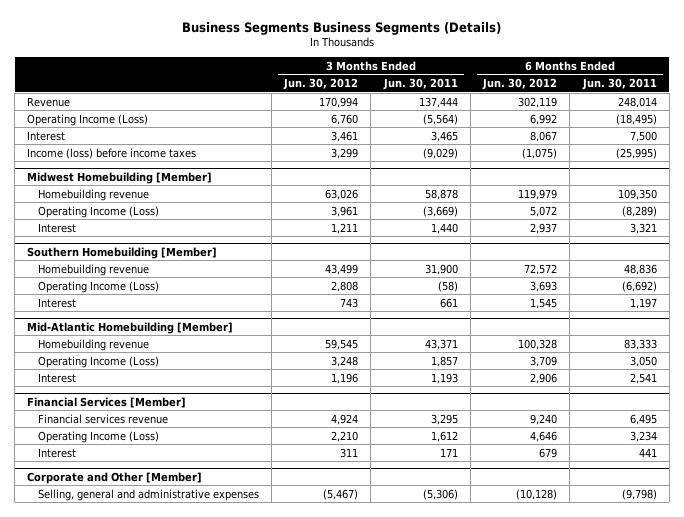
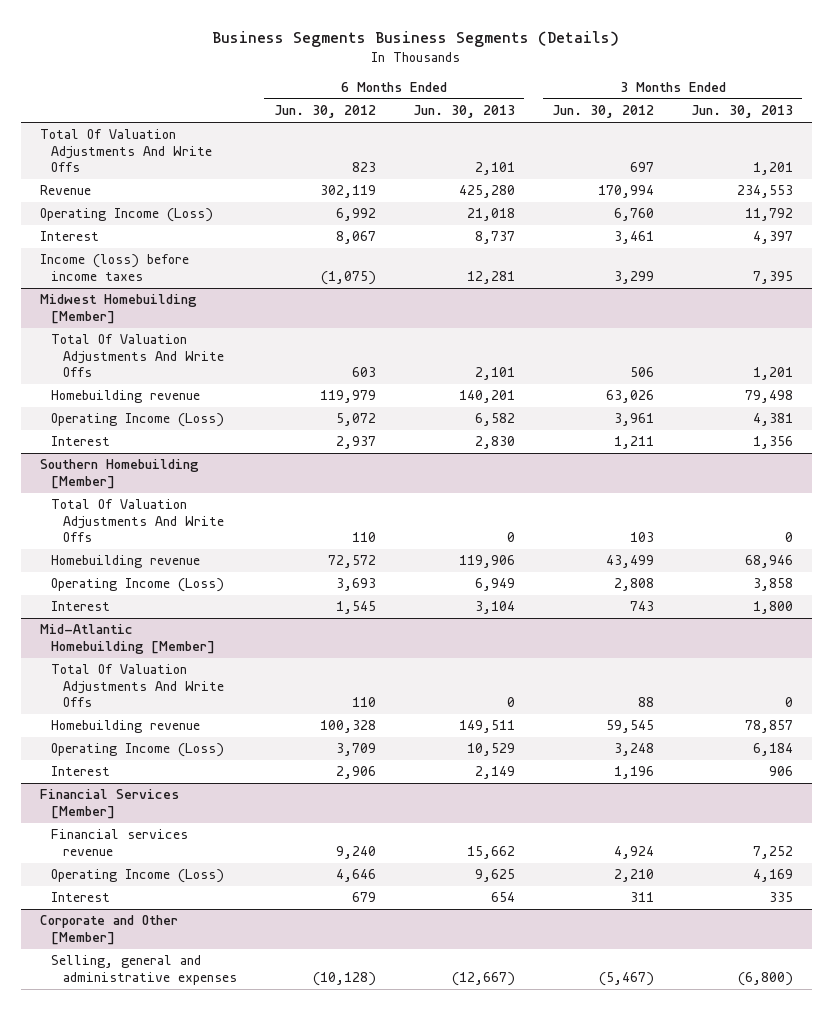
- | 3 Months Ended Jun. 30, 2012 | 3 Months Ended Jun. 30, 2011 | 6 Months Ended Jun. 30, 2012 | 6 Months Ended Jun. 30, 2011
+ | 6 Months Ended Jun. 30, 2012 | 6 Months Ended Jun. 30, 2013 | 3 Months Ended Jun. 30, 2012 | 3 Months Ended Jun. 30, 2013
+ Total Of Valuation Adjustments And Write Offs | 823 | 2,101 | 697 | 1,201
@ Midwest Homebuilding [Member]
+ Total Of Valuation Adjustments And Write Offs | 603 | 2,101 | 506 | 1,201
@ Southern Homebuilding [Member]
+ Total Of Valuation Adjustments And Write Offs | 110 | 0 | 103 | 0
@ Mid-Atlantic Homebuilding [Member]
+ Total Of Valuation Adjustments And Write Offs | 110 | 0 | 88 | 0

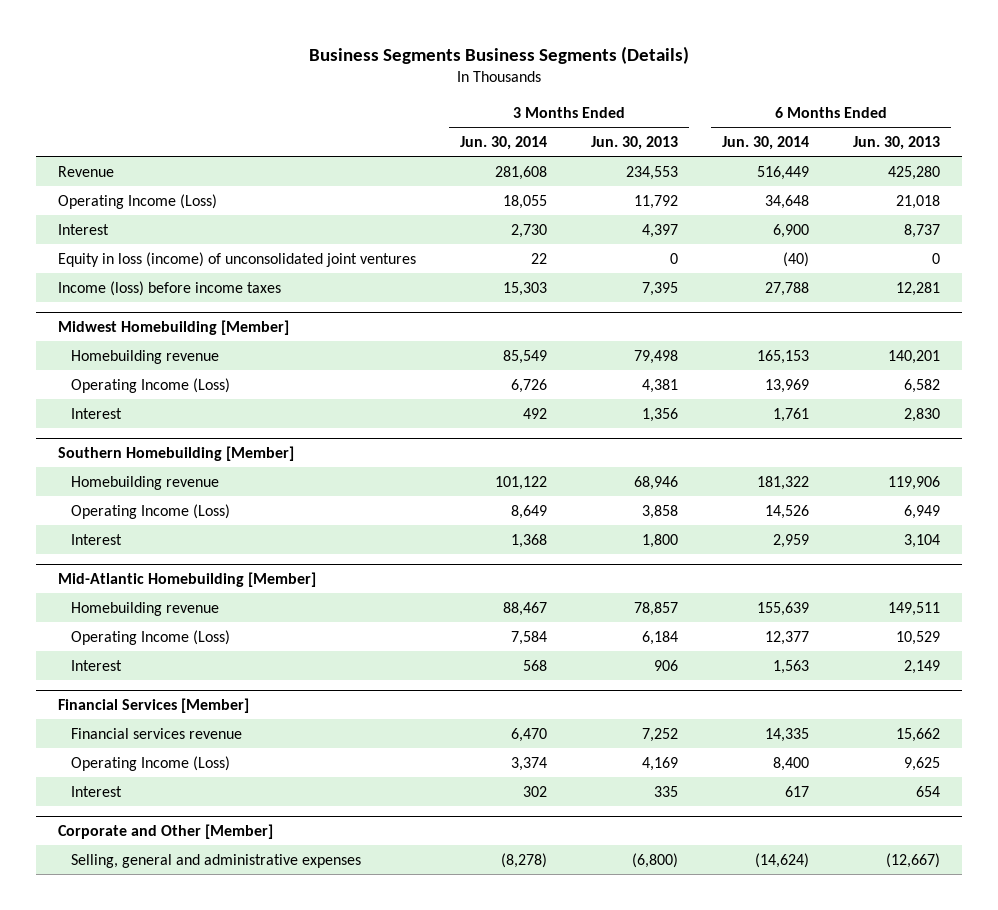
- | 6 Months Ended Jun. 30, 2012 | 6 Months Ended Jun. 30, 2013 | 3 Months Ended Jun. 30, 2012 | 3 Months Ended Jun. 30, 2013
+ | 3 Months Ended Jun. 30, 2014 | 3 Months Ended Jun. 30, 2013 | 6 Months Ended Jun. 30, 2014 | 6 Months Ended Jun. 30, 2013
- Total Of Valuation Adjustments And Write Offs | 823 | 2,101 | 697 | 1,201
+ Equity in loss (income) of unconsolidated joint ventures | 22 | 0 | (40) | 0
@ Midwest Homebuilding [Member]
- Total Of Valuation Adjustments And Write Offs | 603 | 2,101 | 506 | 1,201
@ Southern Homebuilding [Member]
- Total Of Valuation Adjustments And Write Offs | 110 | 0 | 103 | 0
@ Mid-Atlantic Homebuilding [Member]
- Total Of Valuation Adjustments And Write Offs | 110 | 0 | 88 | 0

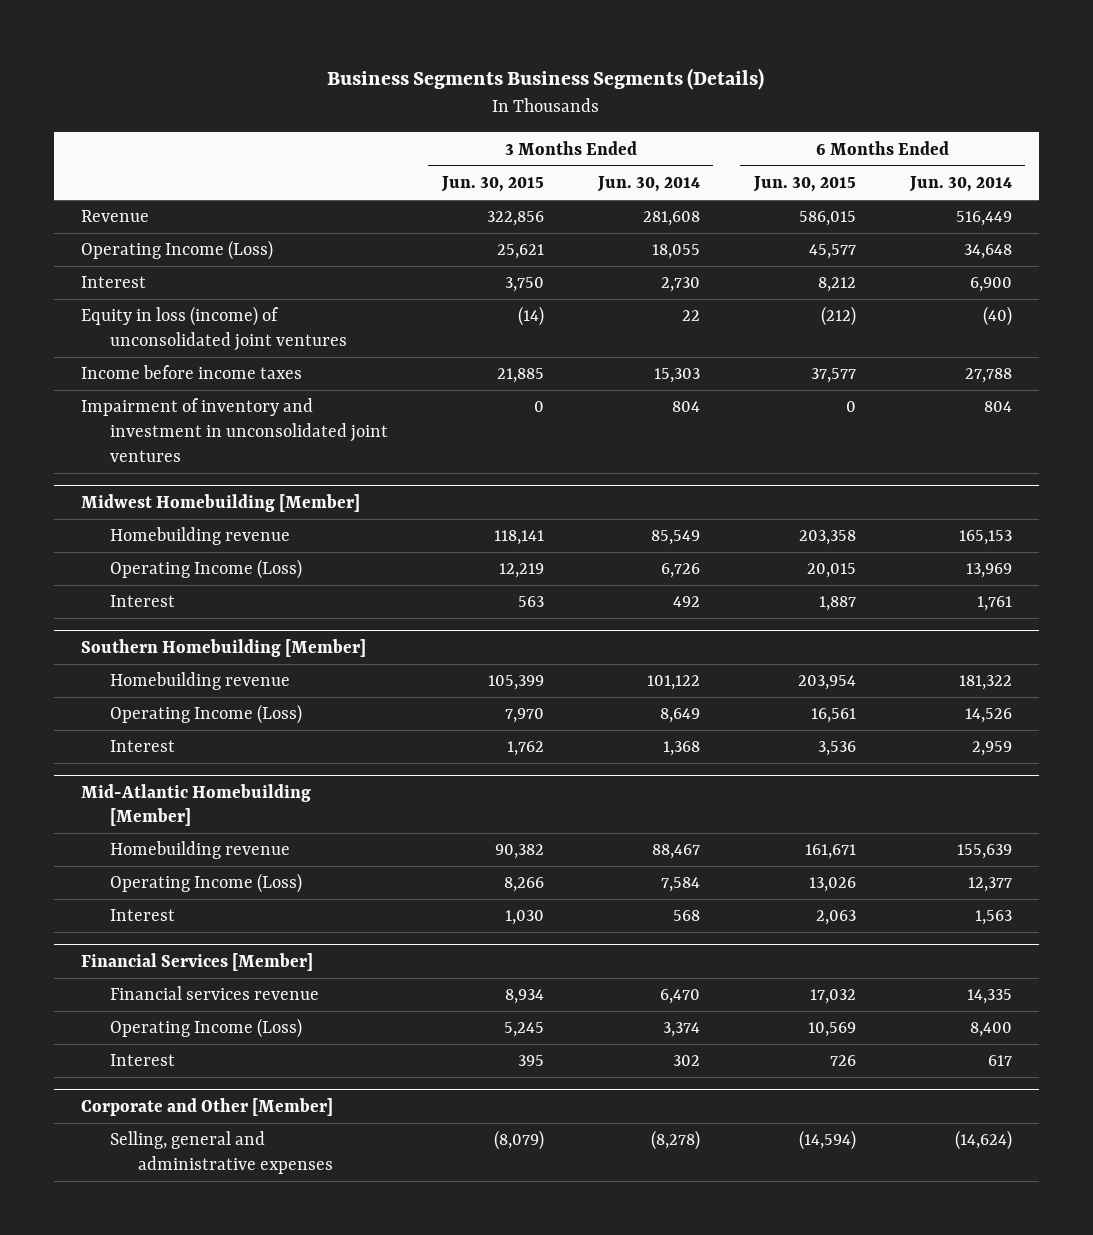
- | 3 Months Ended Jun. 30, 2014 | 3 Months Ended Jun. 30, 2013 | 6 Months Ended Jun. 30, 2014 | 6 Months Ended Jun. 30, 2013
+ | 3 Months Ended Jun. 30, 2015 | 3 Months Ended Jun. 30, 2014 | 6 Months Ended Jun. 30, 2015 | 6 Months Ended Jun. 30, 2014
- Income (loss) before income taxes | 15,303 | 7,395 | 27,788 | 12,281
+ Income before income taxes | 21,885 | 15,303 | 37,577 | 27,788
+ Impairment of inventory and investment in unconsolidated joint ventures | 0 | 804 | 0 | 804

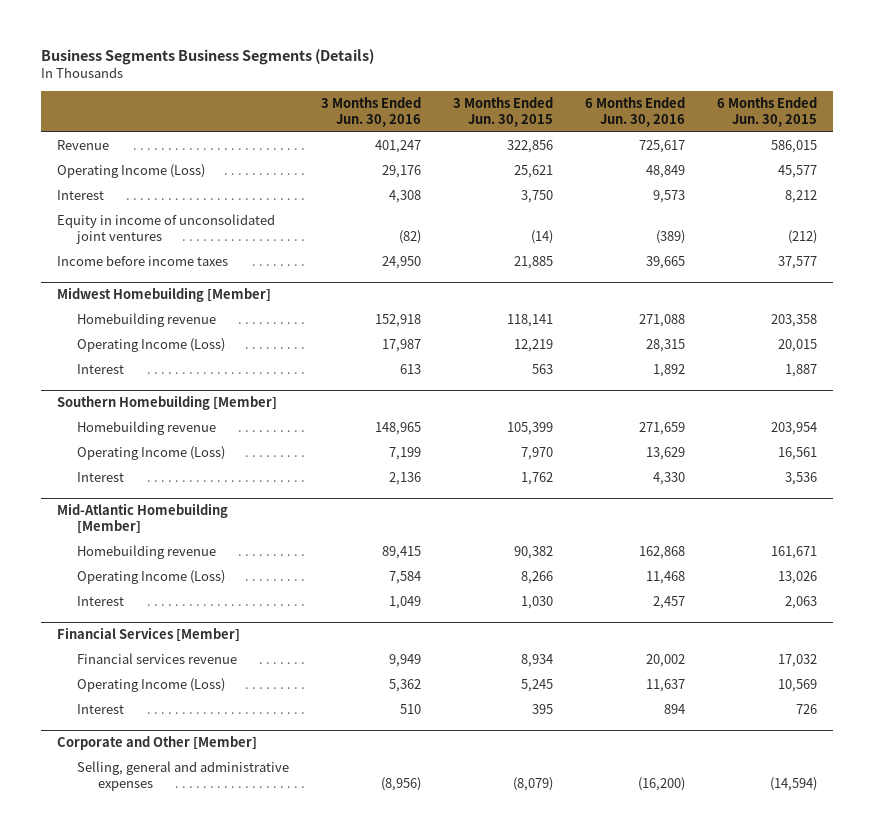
- | 3 Months Ended Jun. 30, 2015 | 3 Months Ended Jun. 30, 2014 | 6 Months Ended Jun. 30, 2015 | 6 Months Ended Jun. 30, 2014
+ | 3 Months Ended Jun. 30, 2016 | 3 Months Ended Jun. 30, 2015 | 6 Months Ended Jun. 30, 2016 | 6 Months Ended Jun. 30, 2015
- Equity in loss (income) of unconsolidated joint ventures | (14) | 22 | (212) | (40)
+ Equity in income of unconsolidated joint ventures | (82) | (14) | (389) | (212)
- Impairment of inventory and investment in unconsolidated joint ventures | 0 | 804 | 0 | 804

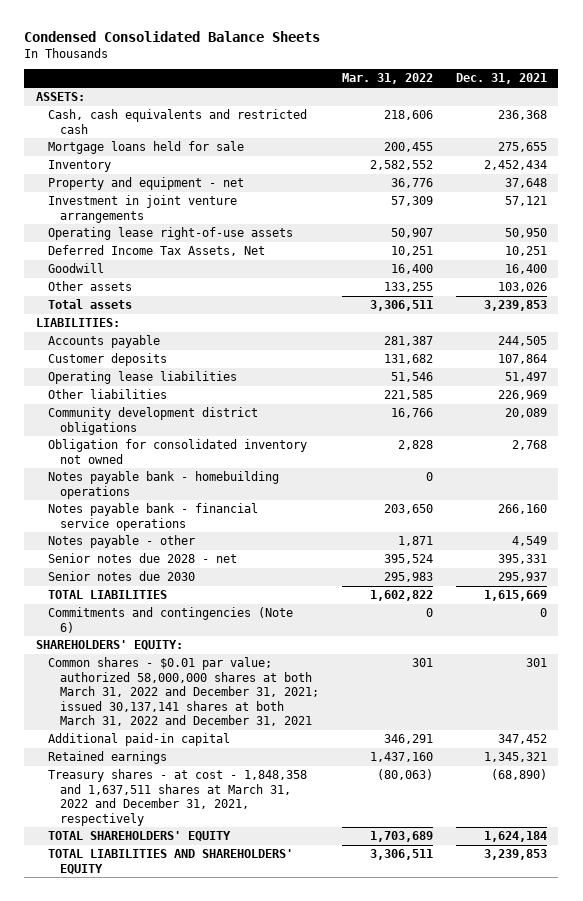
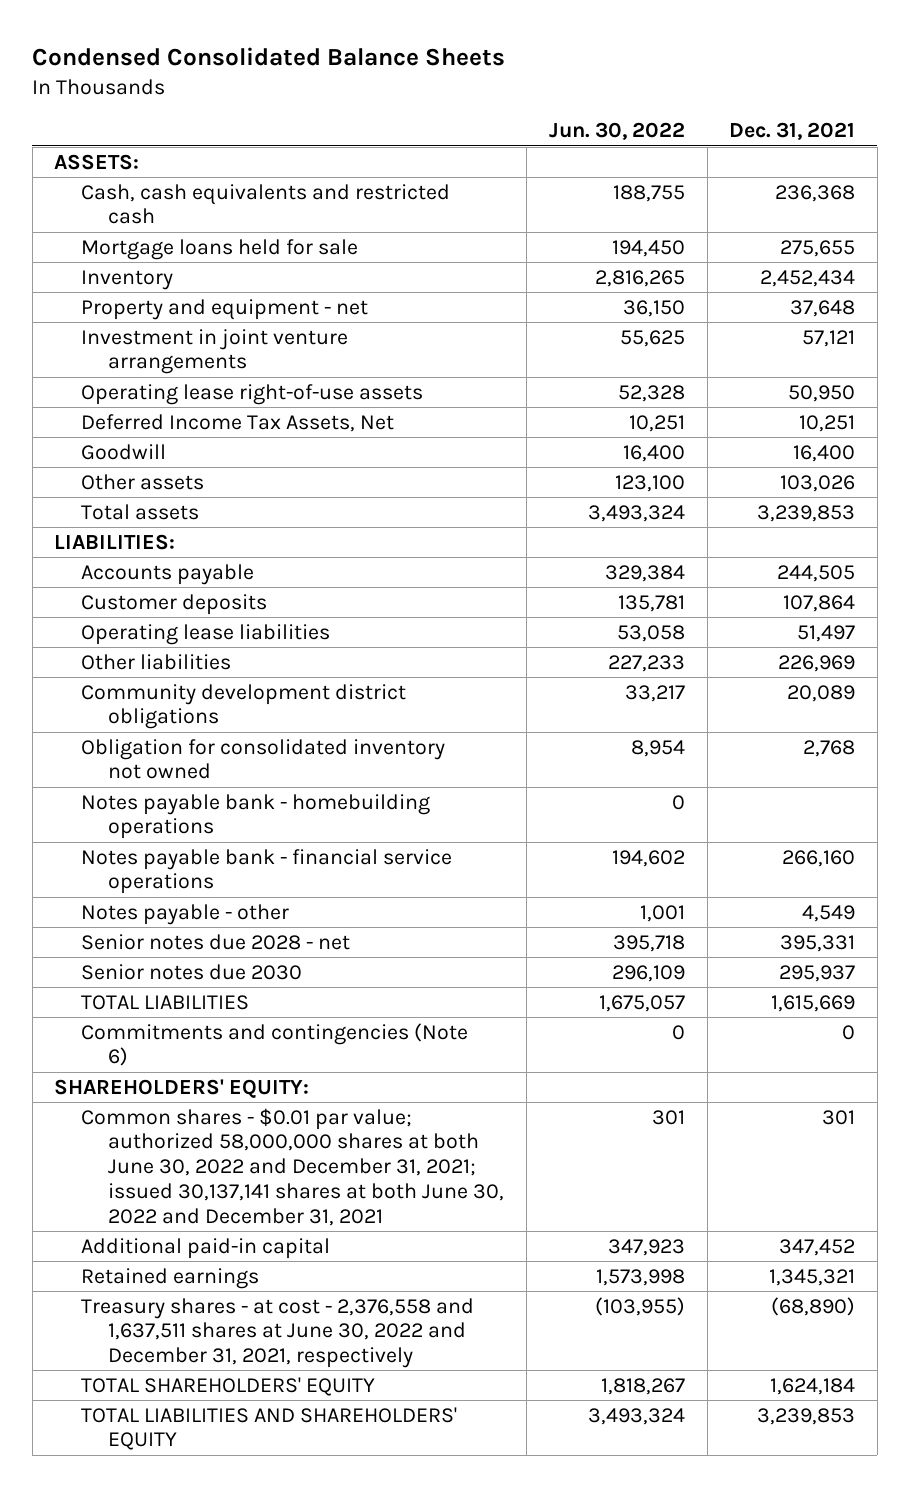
- | Mar. 31, 2022 | Dec. 31, 2021
+ | Jun. 30, 2022 | Dec. 31, 2021
- Common shares - $0.01 par value; authorized 58,000,000 shares at both March 31, 2022 and December 31, 2021; issued 30,137,141 shares at both March 31, 2022 and December 31, 2021 | 301 | 301
+ Common shares - $0.01 par value; authorized 58,000,000 shares at both June 30, 2022 and December 31, 2021; issued 30,137,141 shares at both June 30, 2022 and December 31, 2021 | 301 | 301
- Treasury shares - at cost - 1,848,358 and 1,637,511 shares at March 31, 2022 and December 31, 2021, respectively | (80,063) | (68,890)
+ Treasury shares - at cost - 2,376,558 and 1,637,511 shares at June 30, 2022 and December 31, 2021, respectively | (103,955) | (68,890)

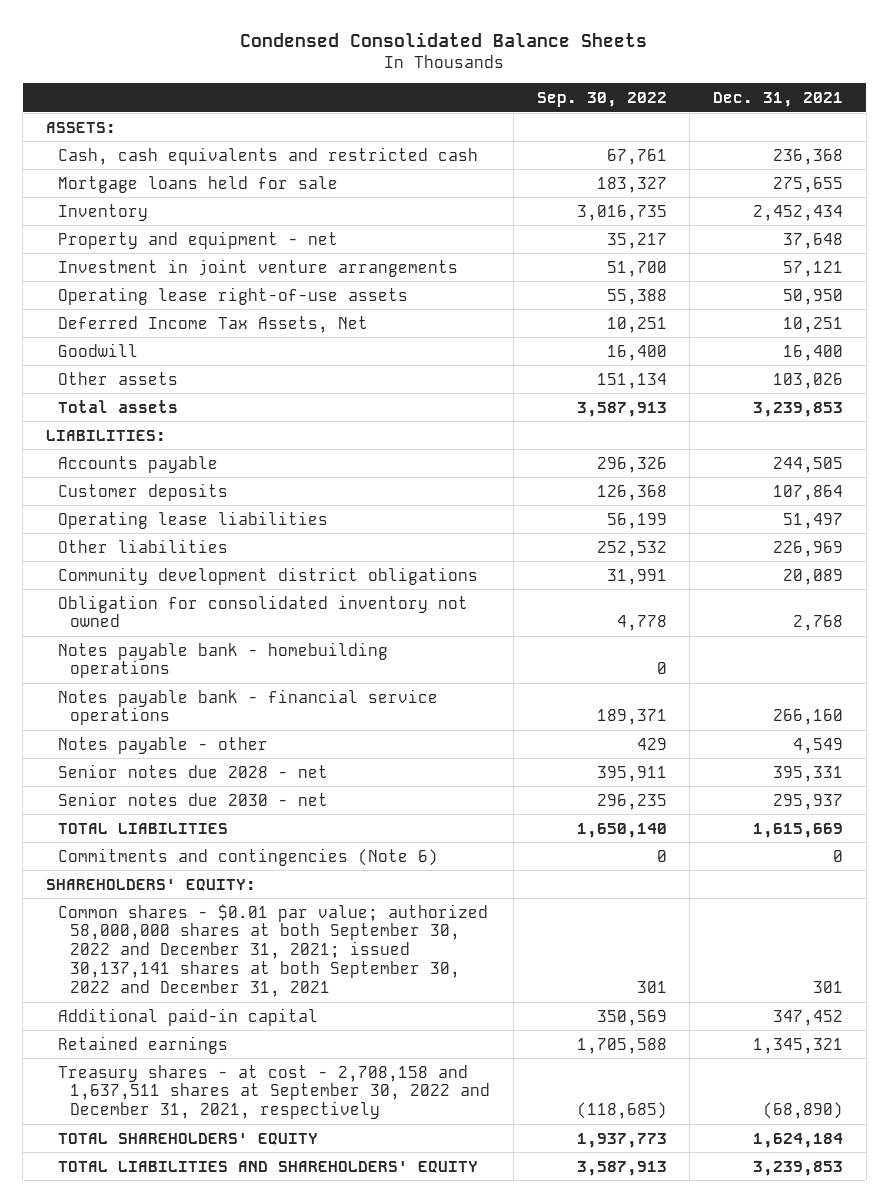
- | Jun. 30, 2022 | Dec. 31, 2021
+ | Sep. 30, 2022 | Dec. 31, 2021
- Senior notes due 2030 | 296,109 | 295,937
+ Senior notes due 2030 - net | 296,235 | 295,937
- Common shares - $0.01 par value; authorized 58,000,000 shares at both June 30, 2022 and December 31, 2021; issued 30,137,141 shares at both June 30, 2022 and December 31, 2021 | 301 | 301
+ Common shares - $0.01 par value; authorized 58,000,000 shares at both September 30, 2022 and December 31, 2021; issued 30,137,141 shares at both September 30, 2022 and December 31, 2021 | 301 | 301
- Treasury shares - at cost - 2,376,558 and 1,637,511 shares at June 30, 2022 and December 31, 2021, respectively | (103,955) | (68,890)
+ Treasury shares - at cost - 2,708,158 and 1,637,511 shares at September 30, 2022 and December 31, 2021, respectively | (118,685) | (68,890)

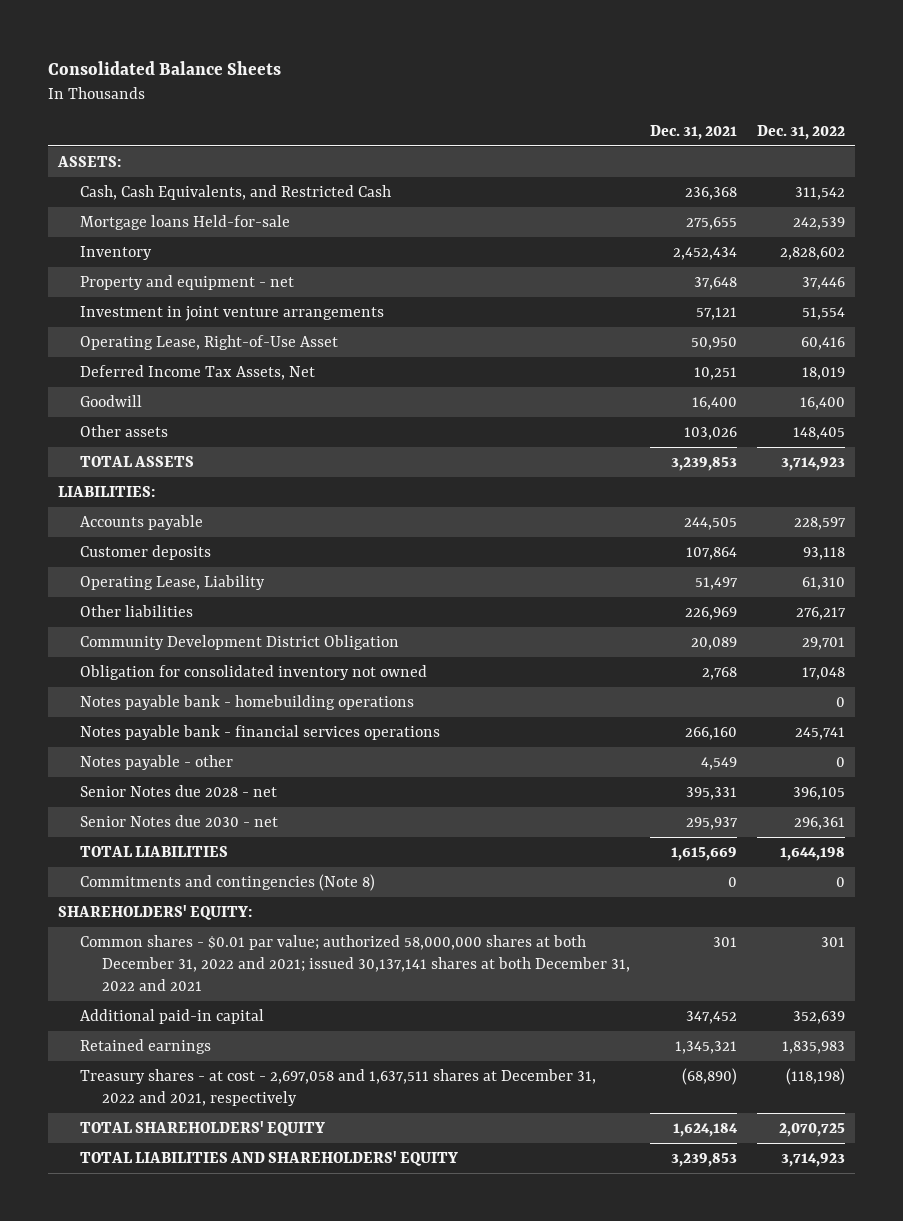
- Condensed Consolidated Balance Sheets
+ Consolidated Balance Sheets
- | Sep. 30, 2022 | Dec. 31, 2021
+ | Dec. 31, 2021 | Dec. 31, 2022
- Cash, cash equivalents and restricted cash | 67,761 | 236,368
- Mortgage loans held for sale | 183,327 | 275,655
+ Cash, Cash Equivalents, and Restricted Cash | 236,368 | 311,542
+ Mortgage loans Held-for-sale | 275,655 | 242,539
- Operating lease right-of-use assets | 55,388 | 50,950
+ Operating Lease, Right-of-Use Asset | 50,950 | 60,416
- Total assets | 3,587,913 | 3,239,853
+ TOTAL ASSETS | 3,239,853 | 3,714,923
- Operating lease liabilities | 56,199 | 51,497
+ Operating Lease, Liability | 51,497 | 61,310
- Community development district obligations | 31,991 | 20,089
+ Community Development District Obligation | 20,089 | 29,701
- Notes payable bank - financial service operations | 189,371 | 266,160
+ Notes payable bank - financial services operations | 266,160 | 245,741
- Senior notes due 2028 - net | 395,911 | 395,331
- Senior notes due 2030 - net | 296,235 | 295,937
+ Senior Notes due 2028 - net | 395,331 | 396,105
+ Senior Notes due 2030 - net | 295,937 | 296,361
- Commitments and contingencies (Note 6) | 0 | 0
+ Commitments and contingencies (Note 8) | 0 | 0
- Common shares - $0.01 par value; authorized 58,000,000 shares at both September 30, 2022 and December 31, 2021; issued 30,137,141 shares at both September 30, 2022 and December 31, 2021 | 301 | 301
+ Common shares - $0.01 par value; authorized 58,000,000 shares at both December 31, 2022 and 2021; issued 30,137,141 shares at both December 31, 2022 and 2021 | 301 | 301
- Treasury shares - at cost - 2,708,158 and 1,637,511 shares at September 30, 2022 and December 31, 2021, respectively | (118,685) | (68,890)
+ Treasury shares - at cost - 2,697,058 and 1,637,511 shares at December 31, 2022 and 2021, respectively | (68,890) | (118,198)

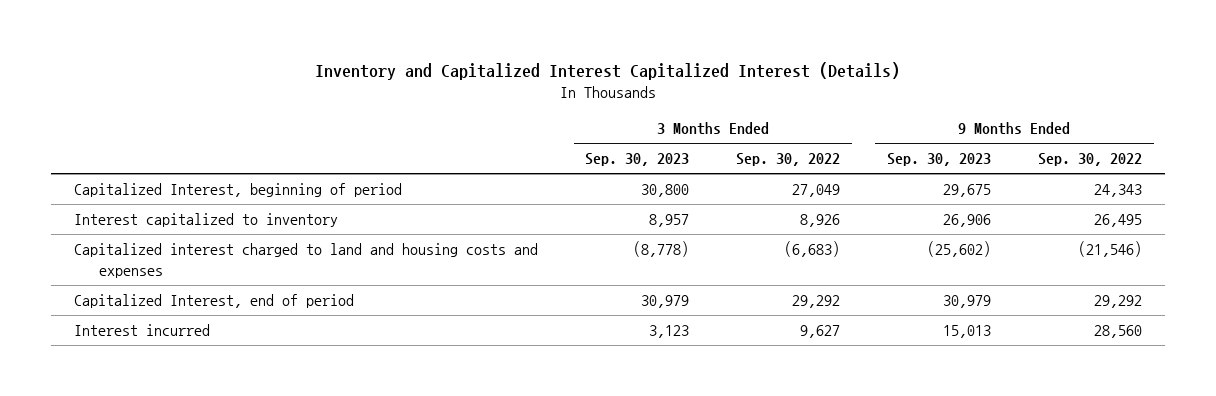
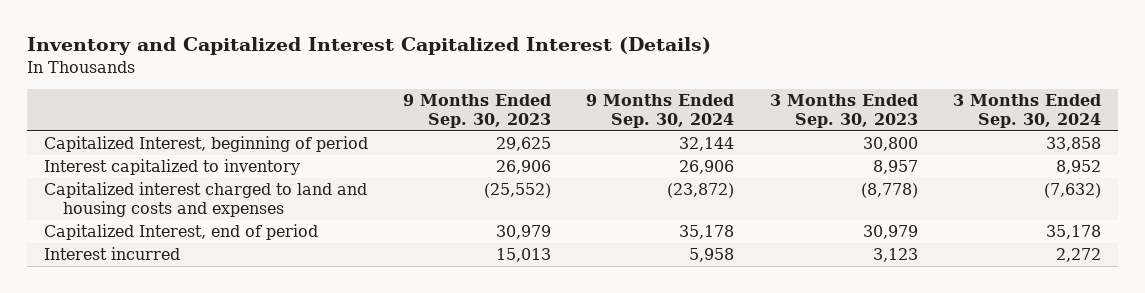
- | 3 Months Ended Sep. 30, 2023 | 3 Months Ended Sep. 30, 2022 | 9 Months Ended Sep. 30, 2023 | 9 Months Ended Sep. 30, 2022
+ | 9 Months Ended Sep. 30, 2023 | 9 Months Ended Sep. 30, 2024 | 3 Months Ended Sep. 30, 2023 | 3 Months Ended Sep. 30, 2024
- Capitalized Interest, beginning of period | 30,800 | 27,049 | 29,675 | 24,343
+ Capitalized Interest, beginning of period | 29,625 | 32,144 | 30,800 | 33,858
- Capitalized interest charged to land and housing costs and expenses | (8,778) | (6,683) | (25,602) | (21,546)
+ Capitalized interest charged to land and housing costs and expenses | (25,552) | (23,872) | (8,778) | (7,632)

